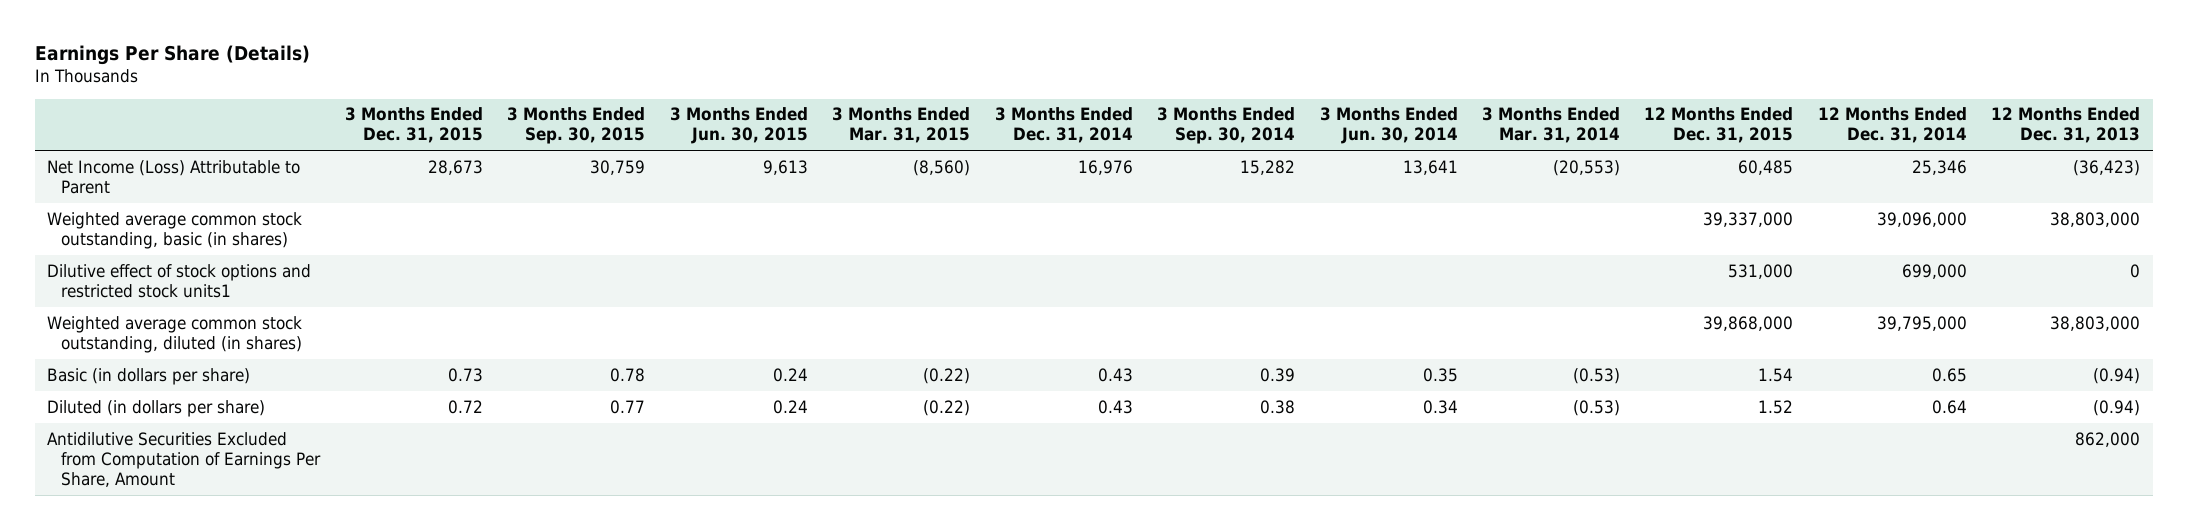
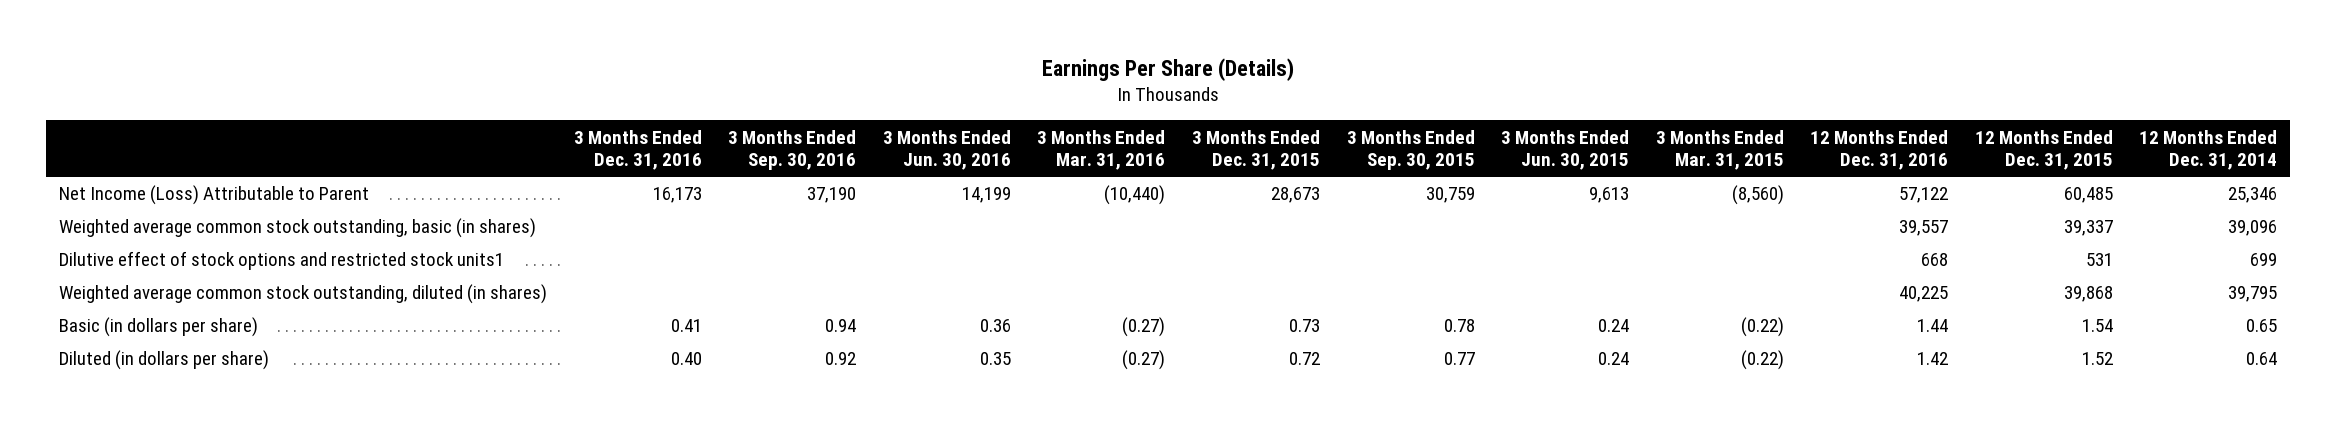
- | 3 Months Ended Dec. 31, 2015 | 3 Months Ended Sep. 30, 2015 | 3 Months Ended Jun. 30, 2015 | 3 Months Ended Mar. 31, 2015 | 3 Months Ended Dec. 31, 2014 | 3 Months Ended Sep. 30, 2014 | 3 Months Ended Jun. 30, 2014 | 3 Months Ended Mar. 31, 2014 | 12 Months Ended Dec. 31, 2015 | 12 Months Ended Dec. 31, 2014 | 12 Months Ended Dec. 31, 2013
+ | 3 Months Ended Dec. 31, 2016 | 3 Months Ended Sep. 30, 2016 | 3 Months Ended Jun. 30, 2016 | 3 Months Ended Mar. 31, 2016 | 3 Months Ended Dec. 31, 2015 | 3 Months Ended Sep. 30, 2015 | 3 Months Ended Jun. 30, 2015 | 3 Months Ended Mar. 31, 2015 | 12 Months Ended Dec. 31, 2016 | 12 Months Ended Dec. 31, 2015 | 12 Months Ended Dec. 31, 2014
- Weighted average common stock outstanding, basic (in shares) | | | | | | | | | 39,337,000 | 39,096,000 | 38,803,000
- Dilutive effect of stock options and restricted stock units1 | | | | | | | | | 531,000 | 699,000 | 0
- Weighted average common stock outstanding, diluted (in shares) | | | | | | | | | 39,868,000 | 39,795,000 | 38,803,000
+ Weighted average common stock outstanding, basic (in shares) | | | | | | | | | 39,557 | 39,337 | 39,096
+ Dilutive effect of stock options and restricted stock units1 | | | | | | | | | 668 | 531 | 699
+ Weighted average common stock outstanding, diluted (in shares) | | | | | | | | | 40,225 | 39,868 | 39,795
- Antidilutive Securities Excluded from Computation of Earnings Per Share, Amount | | | | | | | | | | | 862,000

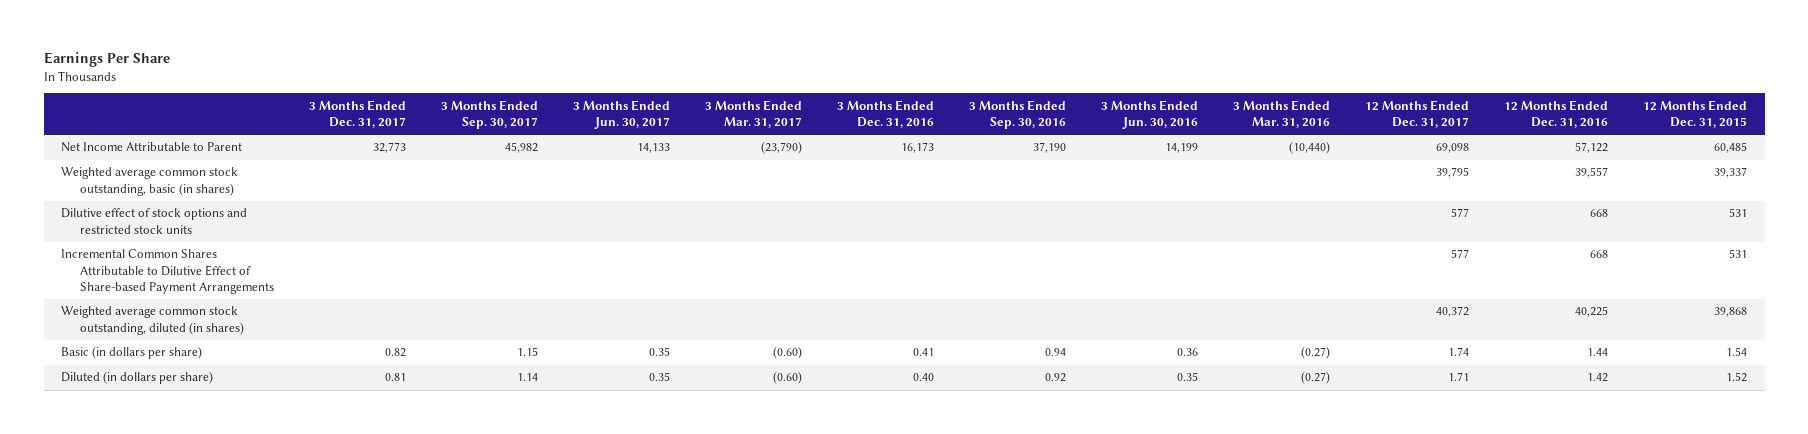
- Earnings Per Share (Details)
+ Earnings Per Share
- | 3 Months Ended Dec. 31, 2016 | 3 Months Ended Sep. 30, 2016 | 3 Months Ended Jun. 30, 2016 | 3 Months Ended Mar. 31, 2016 | 3 Months Ended Dec. 31, 2015 | 3 Months Ended Sep. 30, 2015 | 3 Months Ended Jun. 30, 2015 | 3 Months Ended Mar. 31, 2015 | 12 Months Ended Dec. 31, 2016 | 12 Months Ended Dec. 31, 2015 | 12 Months Ended Dec. 31, 2014
+ | 3 Months Ended Dec. 31, 2017 | 3 Months Ended Sep. 30, 2017 | 3 Months Ended Jun. 30, 2017 | 3 Months Ended Mar. 31, 2017 | 3 Months Ended Dec. 31, 2016 | 3 Months Ended Sep. 30, 2016 | 3 Months Ended Jun. 30, 2016 | 3 Months Ended Mar. 31, 2016 | 12 Months Ended Dec. 31, 2017 | 12 Months Ended Dec. 31, 2016 | 12 Months Ended Dec. 31, 2015
- Net Income (Loss) Attributable to Parent | 16,173 | 37,190 | 14,199 | (10,440) | 28,673 | 30,759 | 9,613 | (8,560) | 57,122 | 60,485 | 25,346
+ Net Income Attributable to Parent | 32,773 | 45,982 | 14,133 | (23,790) | 16,173 | 37,190 | 14,199 | (10,440) | 69,098 | 57,122 | 60,485
- Dilutive effect of stock options and restricted stock units1 | | | | | | | | | 668 | 531 | 699
+ Dilutive effect of stock options and restricted stock units | | | | | | | | | 577 | 668 | 531
+ Incremental Common Shares Attributable to Dilutive Effect of Share-based Payment Arrangements | | | | | | | | | 577 | 668 | 531

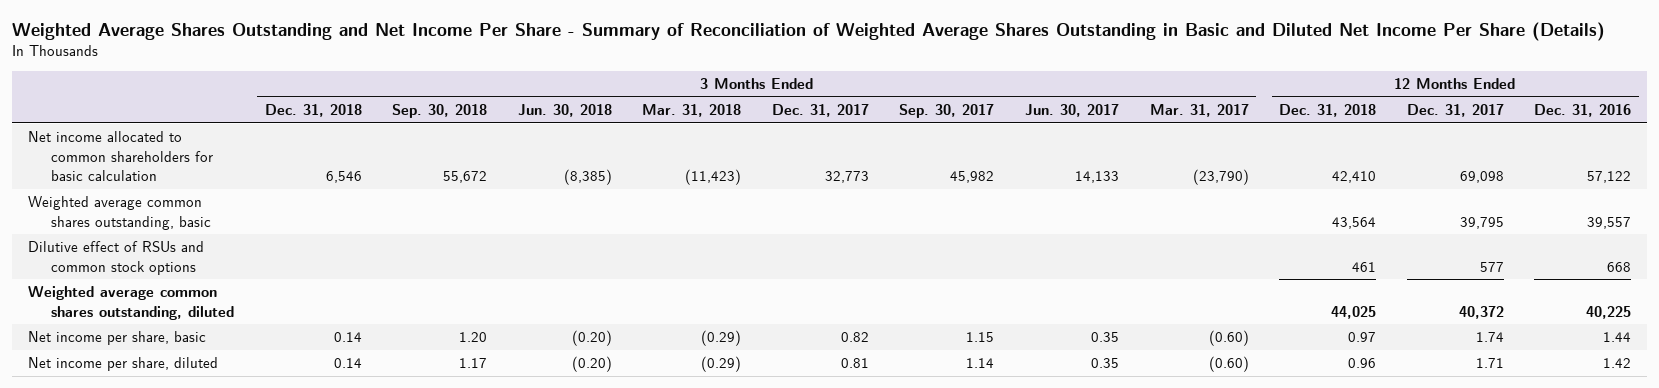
- Earnings Per Share
+ Weighted Average Shares Outstanding and Net Income Per Share - Summary of Reconciliation of Weighted Average Shares Outstanding in Basic and Diluted Net Income Per Share (Details)
- | 3 Months Ended Dec. 31, 2017 | 3 Months Ended Sep. 30, 2017 | 3 Months Ended Jun. 30, 2017 | 3 Months Ended Mar. 31, 2017 | 3 Months Ended Dec. 31, 2016 | 3 Months Ended Sep. 30, 2016 | 3 Months Ended Jun. 30, 2016 | 3 Months Ended Mar. 31, 2016 | 12 Months Ended Dec. 31, 2017 | 12 Months Ended Dec. 31, 2016 | 12 Months Ended Dec. 31, 2015
+ | 3 Months Ended Dec. 31, 2018 | 3 Months Ended Sep. 30, 2018 | 3 Months Ended Jun. 30, 2018 | 3 Months Ended Mar. 31, 2018 | 3 Months Ended Dec. 31, 2017 | 3 Months Ended Sep. 30, 2017 | 3 Months Ended Jun. 30, 2017 | 3 Months Ended Mar. 31, 2017 | 12 Months Ended Dec. 31, 2018 | 12 Months Ended Dec. 31, 2017 | 12 Months Ended Dec. 31, 2016
- Net Income Attributable to Parent | 32,773 | 45,982 | 14,133 | (23,790) | 16,173 | 37,190 | 14,199 | (10,440) | 69,098 | 57,122 | 60,485
- Weighted average common stock outstanding, basic (in shares) | | | | | | | | | 39,795 | 39,557 | 39,337
- Dilutive effect of stock options and restricted stock units | | | | | | | | | 577 | 668 | 531
- Incremental Common Shares Attributable to Dilutive Effect of Share-based Payment Arrangements | | | | | | | | | 577 | 668 | 531
- Weighted average common stock outstanding, diluted (in shares) | | | | | | | | | 40,372 | 40,225 | 39,868
- Basic (in dollars per share) | 0.82 | 1.15 | 0.35 | (0.60) | 0.41 | 0.94 | 0.36 | (0.27) | 1.74 | 1.44 | 1.54
- Diluted (in dollars per share) | 0.81 | 1.14 | 0.35 | (0.60) | 0.40 | 0.92 | 0.35 | (0.27) | 1.71 | 1.42 | 1.52
+ Net income allocated to common shareholders for basic calculation | 6,546 | 55,672 | (8,385) | (11,423) | 32,773 | 45,982 | 14,133 | (23,790) | 42,410 | 69,098 | 57,122
+ Weighted average common shares outstanding, basic | | | | | | | | | 43,564 | 39,795 | 39,557
+ Dilutive effect of RSUs and common stock options | | | | | | | | | 461 | 577 | 668
+ Weighted average common shares outstanding, diluted | | | | | | | | | 44,025 | 40,372 | 40,225
+ Net income per share, basic | 0.14 | 1.20 | (0.20) | (0.29) | 0.82 | 1.15 | 0.35 | (0.60) | 0.97 | 1.74 | 1.44
+ Net income per share, diluted | 0.14 | 1.17 | (0.20) | (0.29) | 0.81 | 1.14 | 0.35 | (0.60) | 0.96 | 1.71 | 1.42

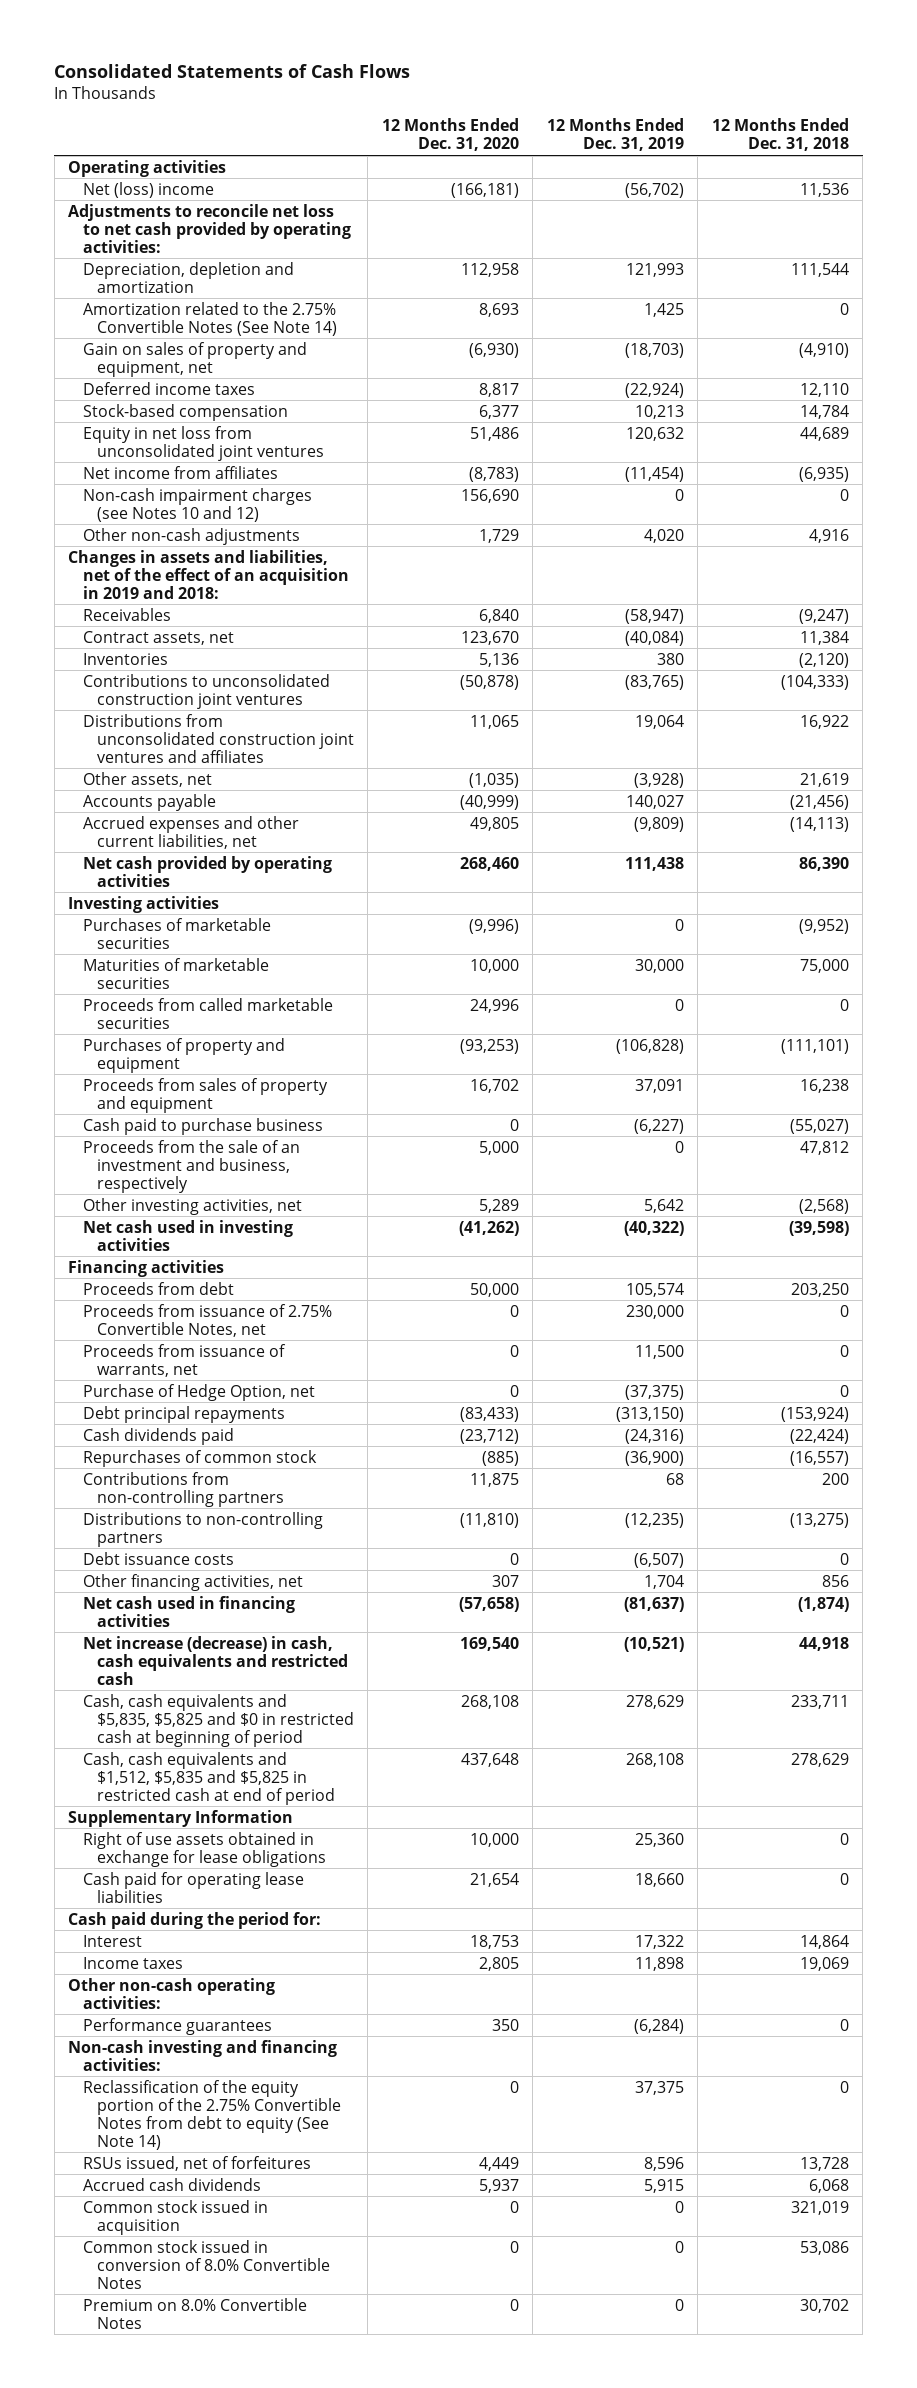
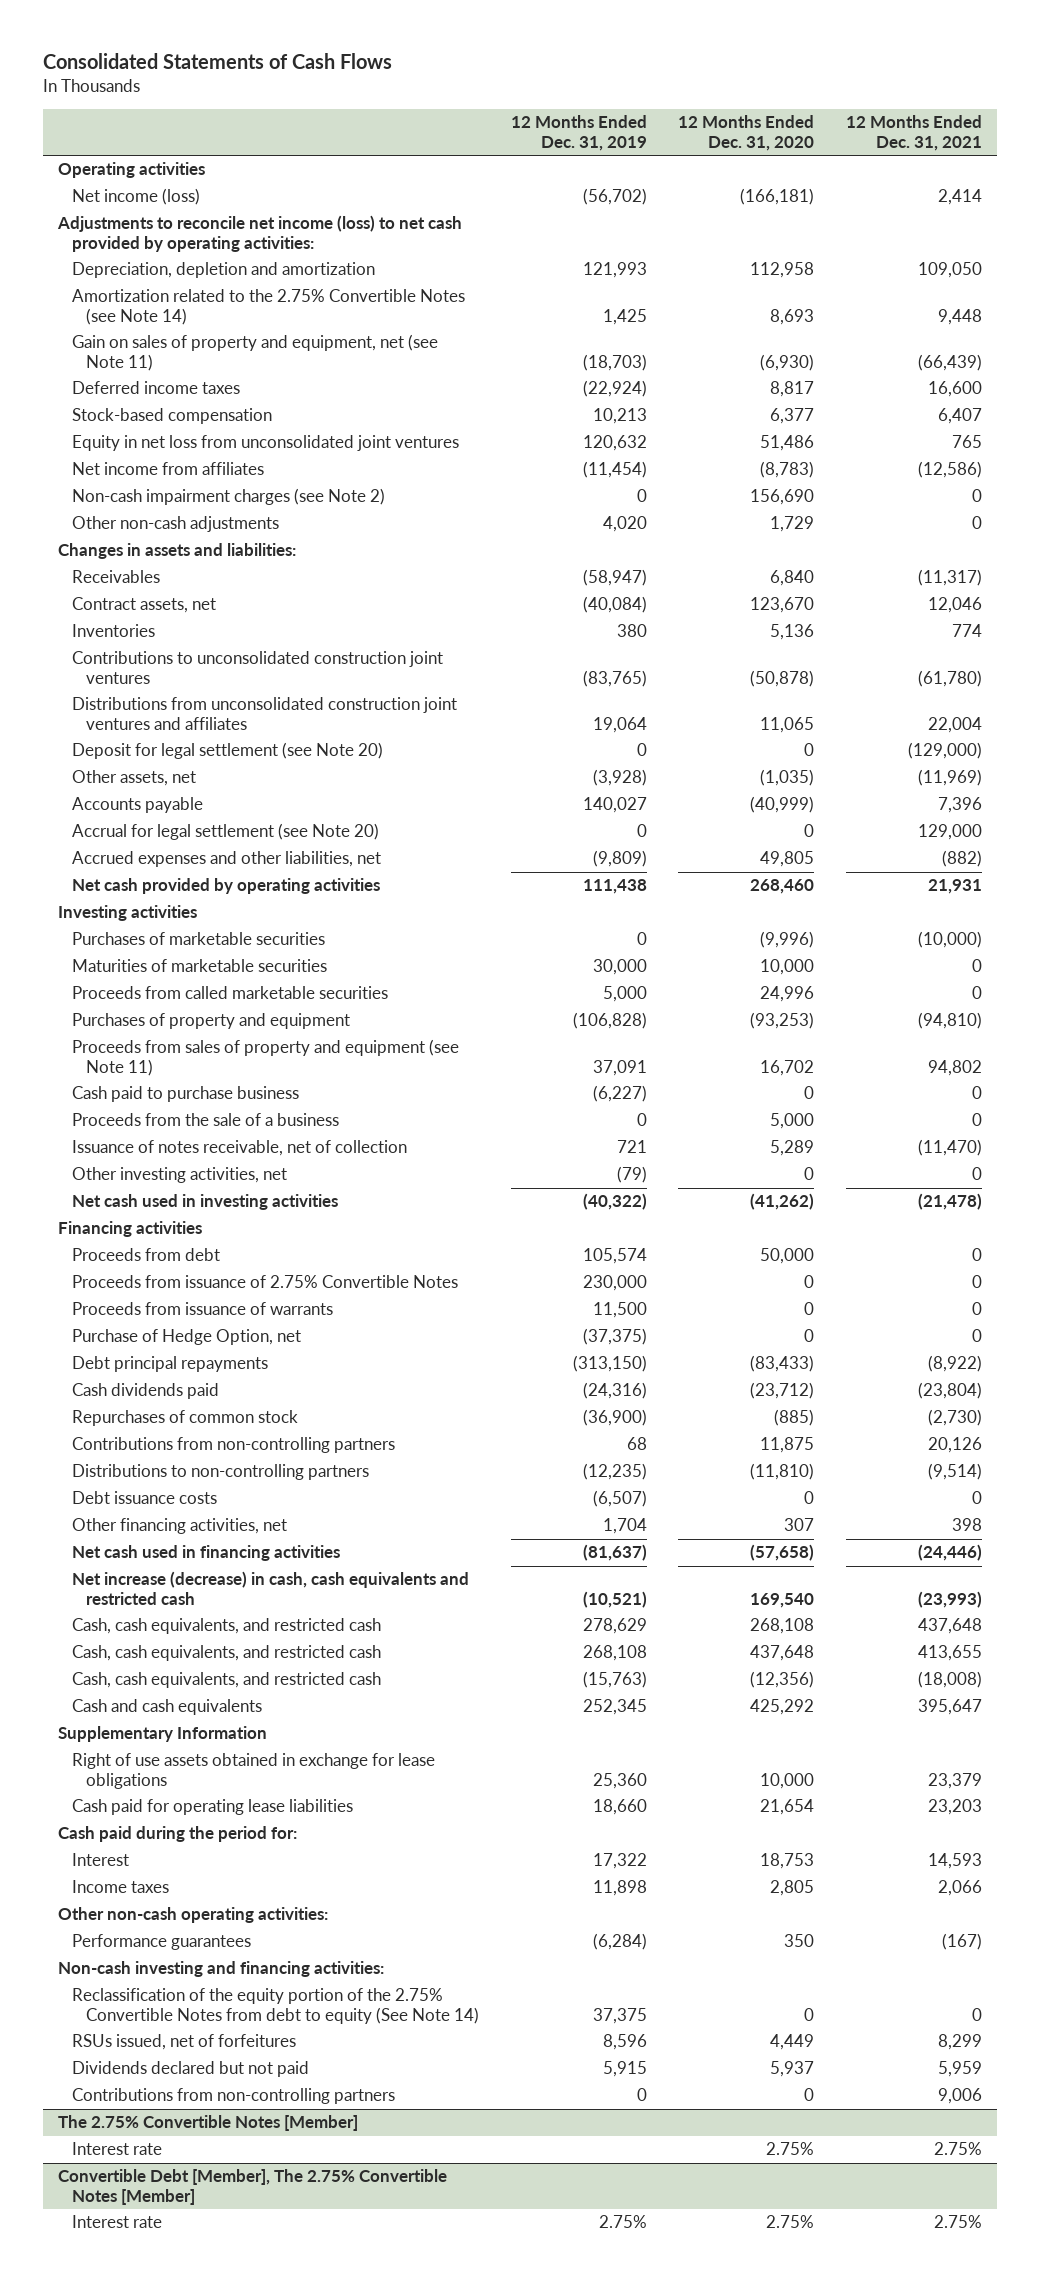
- | 12 Months Ended Dec. 31, 2020 | 12 Months Ended Dec. 31, 2019 | 12 Months Ended Dec. 31, 2018
+ | 12 Months Ended Dec. 31, 2019 | 12 Months Ended Dec. 31, 2020 | 12 Months Ended Dec. 31, 2021
- Net (loss) income | (166,181) | (56,702) | 11,536
- Adjustments to reconcile net loss to net cash provided by operating activities:
+ Net income (loss) | (56,702) | (166,181) | 2,414
+ Adjustments to reconcile net income (loss) to net cash provided by operating activities:
- Amortization related to the 2.75% Convertible Notes (See Note 14) | 8,693 | 1,425 | 0
- Gain on sales of property and equipment, net | (6,930) | (18,703) | (4,910)
+ Amortization related to the 2.75% Convertible Notes (see Note 14) | 1,425 | 8,693 | 9,448
+ Gain on sales of property and equipment, net (see Note 11) | (18,703) | (6,930) | (66,439)
- Non-cash impairment charges (see Notes 10 and 12) | 156,690 | 0 | 0
+ Non-cash impairment charges (see Note 2) | 0 | 156,690 | 0
- Changes in assets and liabilities, net of the effect of an acquisition in 2019 and 2018:
+ Changes in assets and liabilities:
+ Deposit for legal settlement (see Note 20) | 0 | 0 | (129,000)
- Accrued expenses and other current liabilities, net | 49,805 | (9,809) | (14,113)
+ Accrual for legal settlement (see Note 20) | 0 | 0 | 129,000
+ Accrued expenses and other liabilities, net | (9,809) | 49,805 | (882)
- Proceeds from called marketable securities | 24,996 | 0 | 0
+ Proceeds from called marketable securities | 5,000 | 24,996 | 0
- Proceeds from sales of property and equipment | 16,702 | 37,091 | 16,238
+ Proceeds from sales of property and equipment (see Note 11) | 37,091 | 16,702 | 94,802
- Proceeds from the sale of an investment and business, respectively | 5,000 | 0 | 47,812
- Other investing activities, net | 5,289 | 5,642 | (2,568)
+ Proceeds from the sale of a business | 0 | 5,000 | 0
+ Issuance of notes receivable, net of collection | 721 | 5,289 | (11,470)
+ Other investing activities, net | (79) | 0 | 0
- Proceeds from issuance of 2.75% Convertible Notes, net | 0 | 230,000 | 0
- Proceeds from issuance of warrants, net | 0 | 11,500 | 0
+ Proceeds from issuance of 2.75% Convertible Notes | 230,000 | 0 | 0
+ Proceeds from issuance of warrants | 11,500 | 0 | 0
- Cash, cash equivalents and $5,835, $5,825 and $0 in restricted cash at beginning of period | 268,108 | 278,629 | 233,711
- Cash, cash equivalents and $1,512, $5,835 and $5,825 in restricted cash at end of period | 437,648 | 268,108 | 278,629
+ Cash, cash equivalents, and restricted cash | 278,629 | 268,108 | 437,648
+ Cash, cash equivalents, and restricted cash | 268,108 | 437,648 | 413,655
+ Cash, cash equivalents, and restricted cash | (15,763) | (12,356) | (18,008)
+ Cash and cash equivalents | 252,345 | 425,292 | 395,647
- Accrued cash dividends | 5,937 | 5,915 | 6,068
- Common stock issued in acquisition | 0 | 0 | 321,019
- Common stock issued in conversion of 8.0% Convertible Notes | 0 | 0 | 53,086
- Premium on 8.0% Convertible Notes | 0 | 0 | 30,702
+ Dividends declared but not paid | 5,915 | 5,937 | 5,959
+ Contributions from non-controlling partners | 0 | 0 | 9,006
+ The 2.75% Convertible Notes [Member]
+ Interest rate | | 2.75% | 2.75%
+ Convertible Debt [Member], The 2.75% Convertible Notes [Member]
+ Interest rate | 2.75% | 2.75% | 2.75%

